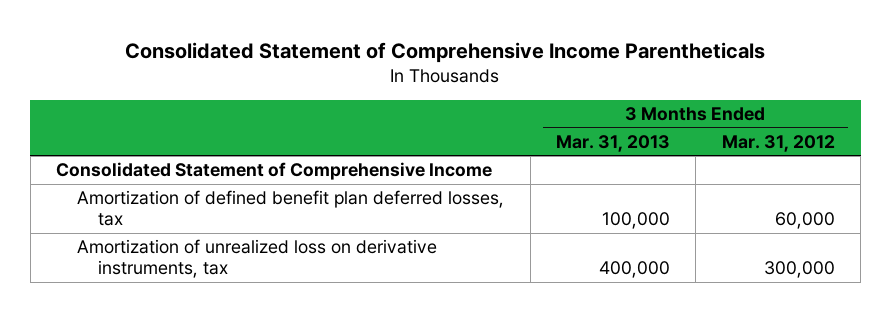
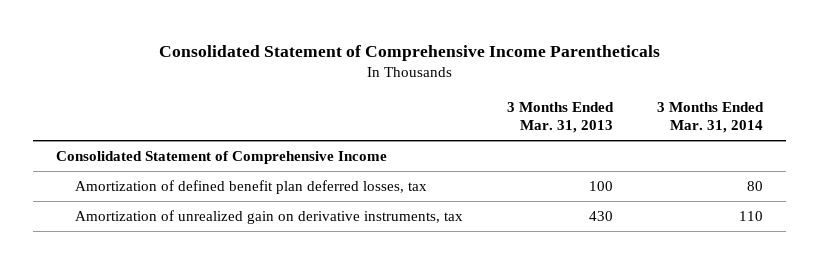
- | 3 Months Ended Mar. 31, 2013 | 3 Months Ended Mar. 31, 2012
+ | 3 Months Ended Mar. 31, 2013 | 3 Months Ended Mar. 31, 2014
- Amortization of defined benefit plan deferred losses, tax | 100,000 | 60,000
- Amortization of unrealized loss on derivative instruments, tax | 400,000 | 300,000
+ Amortization of defined benefit plan deferred losses, tax | 100 | 80
+ Amortization of unrealized gain on derivative instruments, tax | 430 | 110

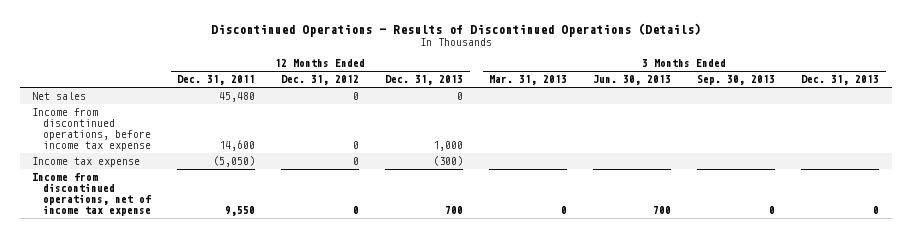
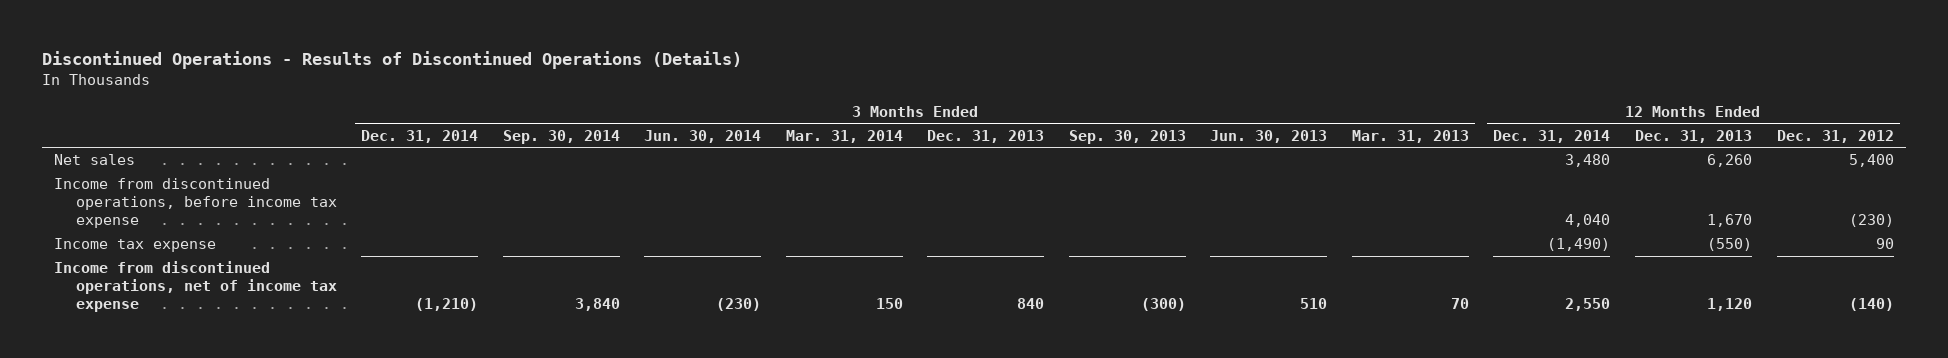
- | 12 Months Ended Dec. 31, 2011 | 12 Months Ended Dec. 31, 2012 | 12 Months Ended Dec. 31, 2013 | 3 Months Ended Mar. 31, 2013 | 3 Months Ended Jun. 30, 2013 | 3 Months Ended Sep. 30, 2013 | 3 Months Ended Dec. 31, 2013
+ | 3 Months Ended Dec. 31, 2014 | 3 Months Ended Sep. 30, 2014 | 3 Months Ended Jun. 30, 2014 | 3 Months Ended Mar. 31, 2014 | 3 Months Ended Dec. 31, 2013 | 3 Months Ended Sep. 30, 2013 | 3 Months Ended Jun. 30, 2013 | 3 Months Ended Mar. 31, 2013 | 12 Months Ended Dec. 31, 2014 | 12 Months Ended Dec. 31, 2013 | 12 Months Ended Dec. 31, 2012
- Net sales | 45,480 | 0 | 0 | | | |
- Income from discontinued operations, before income tax expense | 14,600 | 0 | 1,000 | | | |
- Income tax expense | (5,050) | 0 | (300) | | | |
- Income from discontinued operations, net of income tax expense | 9,550 | 0 | 700 | 0 | 700 | 0 | 0
+ Net sales | | | | | | | | | 3,480 | 6,260 | 5,400
+ Income from discontinued operations, before income tax expense | | | | | | | | | 4,040 | 1,670 | (230)
+ Income tax expense | | | | | | | | | (1,490) | (550) | 90
+ Income from discontinued operations, net of income tax expense | (1,210) | 3,840 | (230) | 150 | 840 | (300) | 510 | 70 | 2,550 | 1,120 | (140)

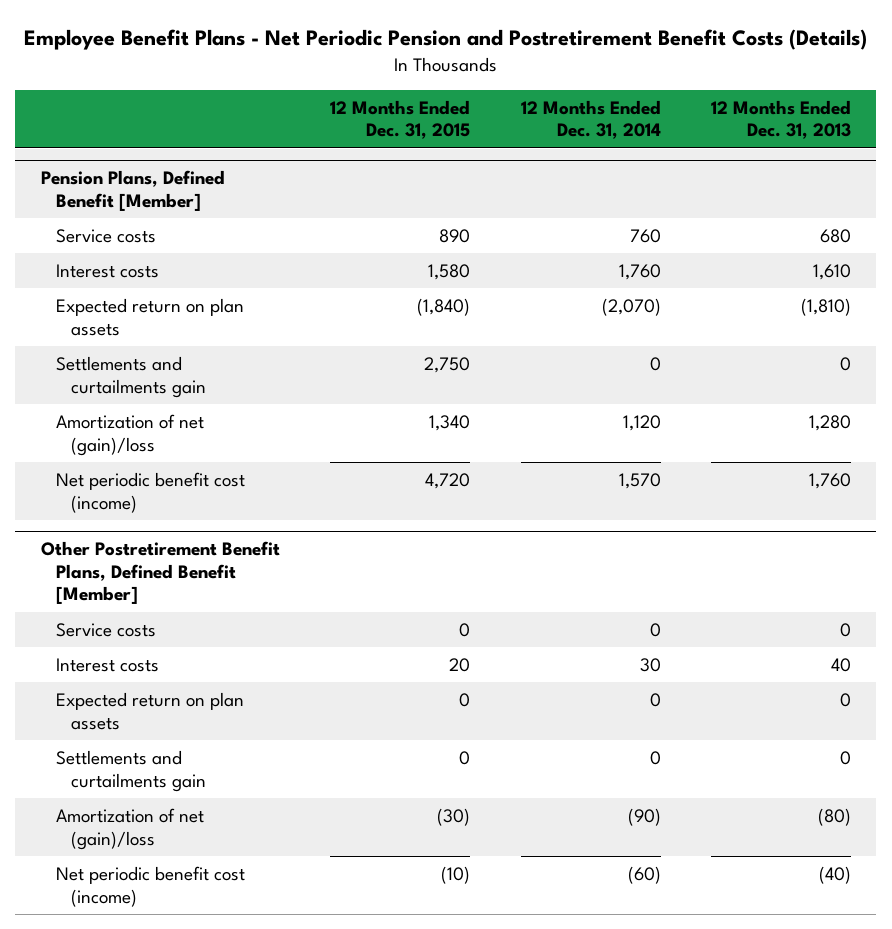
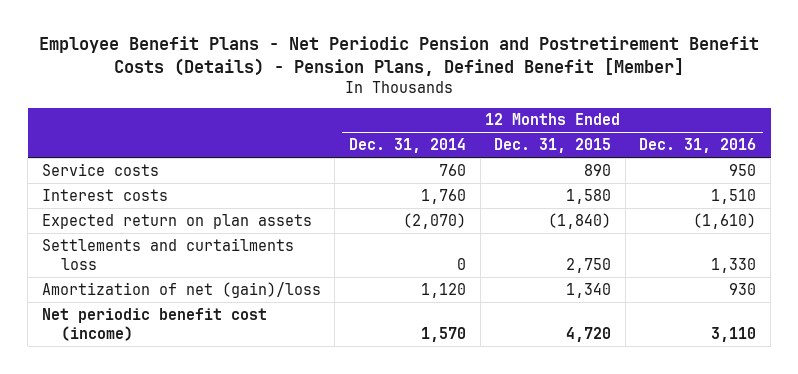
- Employee Benefit Plans - Net Periodic Pension and Postretirement Benefit Costs (Details)
+ Employee Benefit Plans - Net Periodic Pension and Postretirement Benefit Costs (Details) - Pension Plans, Defined Benefit [Member]
- | 12 Months Ended Dec. 31, 2015 | 12 Months Ended Dec. 31, 2014 | 12 Months Ended Dec. 31, 2013
+ | 12 Months Ended Dec. 31, 2014 | 12 Months Ended Dec. 31, 2015 | 12 Months Ended Dec. 31, 2016
- Pension Plans, Defined Benefit [Member]
- Settlements and curtailments gain | 2,750 | 0 | 0
+ Settlements and curtailments loss | 0 | 2,750 | 1,330
- Other Postretirement Benefit Plans, Defined Benefit [Member]
- Service costs | 0 | 0 | 0
- Interest costs | 20 | 30 | 40
- Expected return on plan assets | 0 | 0 | 0
- Settlements and curtailments gain | 0 | 0 | 0
- Amortization of net (gain)/loss | (30) | (90) | (80)
- Net periodic benefit cost (income) | (10) | (60) | (40)

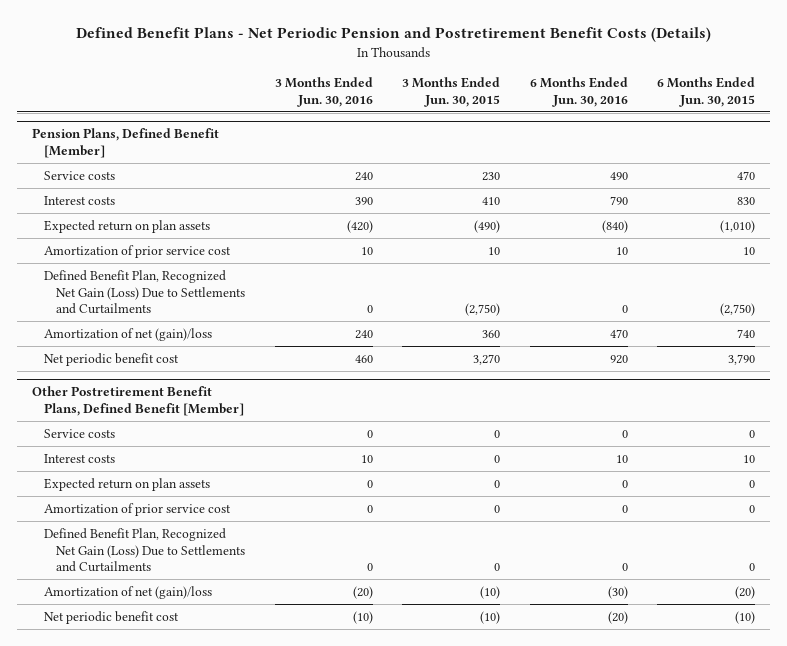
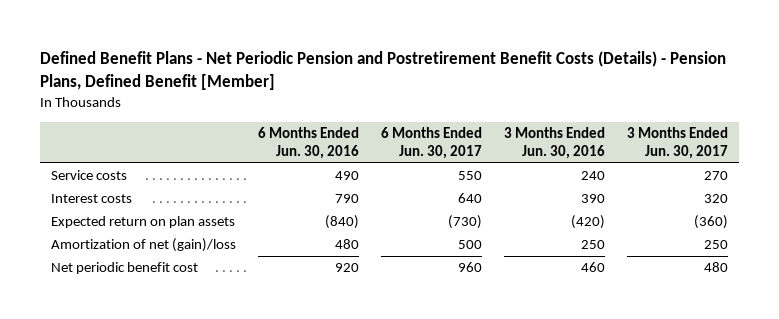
- Defined Benefit Plans - Net Periodic Pension and Postretirement Benefit Costs (Details)
+ Defined Benefit Plans - Net Periodic Pension and Postretirement Benefit Costs (Details) - Pension Plans, Defined Benefit [Member]
- | 3 Months Ended Jun. 30, 2016 | 3 Months Ended Jun. 30, 2015 | 6 Months Ended Jun. 30, 2016 | 6 Months Ended Jun. 30, 2015
+ | 6 Months Ended Jun. 30, 2016 | 6 Months Ended Jun. 30, 2017 | 3 Months Ended Jun. 30, 2016 | 3 Months Ended Jun. 30, 2017
- Pension Plans, Defined Benefit [Member]
- Amortization of prior service cost | 10 | 10 | 10 | 10
- Defined Benefit Plan, Recognized Net Gain (Loss) Due to Settlements and Curtailments | 0 | (2,750) | 0 | (2,750)
- Amortization of net (gain)/loss | 240 | 360 | 470 | 740
+ Amortization of net (gain)/loss | 480 | 500 | 250 | 250
- Other Postretirement Benefit Plans, Defined Benefit [Member]
- Service costs | 0 | 0 | 0 | 0
- Interest costs | 10 | 0 | 10 | 10
- Expected return on plan assets | 0 | 0 | 0 | 0
- Amortization of prior service cost | 0 | 0 | 0 | 0
- Defined Benefit Plan, Recognized Net Gain (Loss) Due to Settlements and Curtailments | 0 | 0 | 0 | 0
- Amortization of net (gain)/loss | (20) | (10) | (30) | (20)
- Net periodic benefit cost | (10) | (10) | (20) | (10)

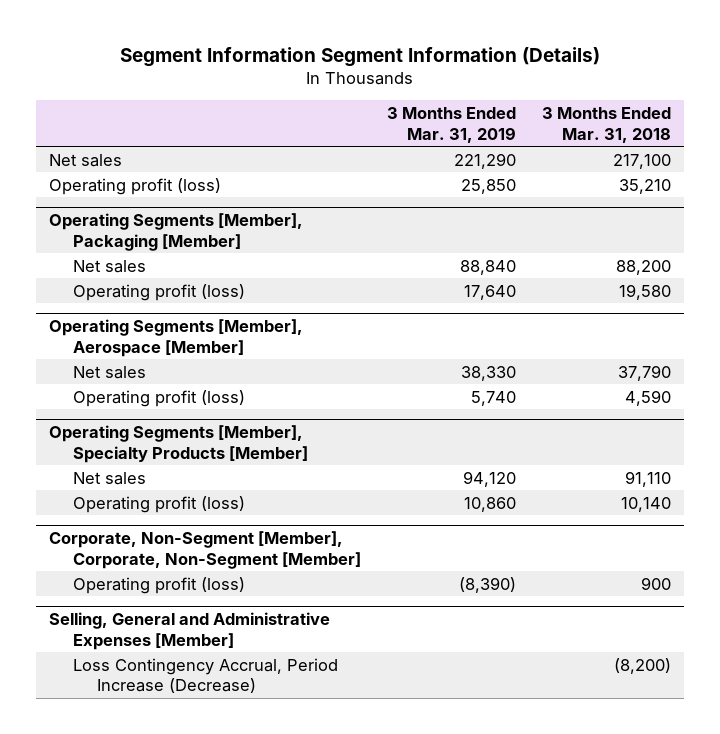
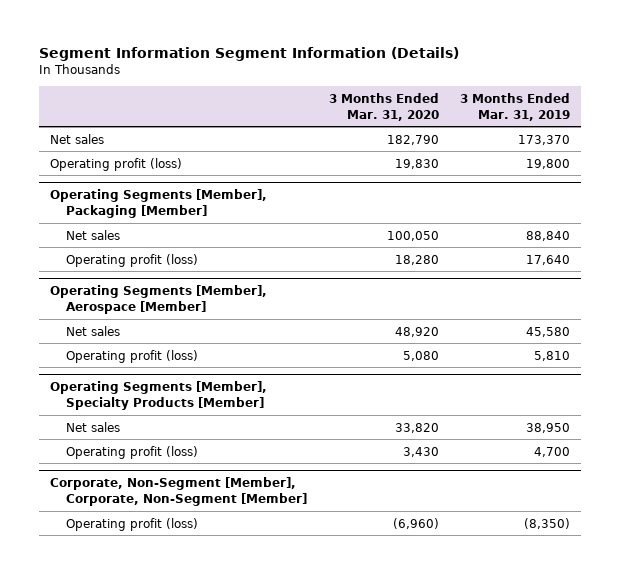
- | 3 Months Ended Mar. 31, 2019 | 3 Months Ended Mar. 31, 2018
+ | 3 Months Ended Mar. 31, 2020 | 3 Months Ended Mar. 31, 2019
- Net sales | 221,290 | 217,100
- Operating profit (loss) | 25,850 | 35,210
+ Net sales | 182,790 | 173,370
+ Operating profit (loss) | 19,830 | 19,800
@ Operating Segments [Member], Aerospace [Member]
- Net sales | 38,330 | 37,790
- Operating profit (loss) | 5,740 | 4,590
+ Net sales | 48,920 | 45,580
+ Operating profit (loss) | 5,080 | 5,810
@ Operating Segments [Member], Specialty Products [Member]
- Net sales | 94,120 | 91,110
- Operating profit (loss) | 10,860 | 10,140
+ Net sales | 33,820 | 38,950
+ Operating profit (loss) | 3,430 | 4,700
@ Corporate, Non-Segment [Member], Corporate, Non-Segment [Member]
- Operating profit (loss) | (8,390) | 900
- Selling, General and Administrative Expenses [Member]
- Loss Contingency Accrual, Period Increase (Decrease) | | (8,200)
@ Corporate, Non-Segment [Member], Corporate, Non-Segment [Member]
+ Operating profit (loss) | (6,960) | (8,350)

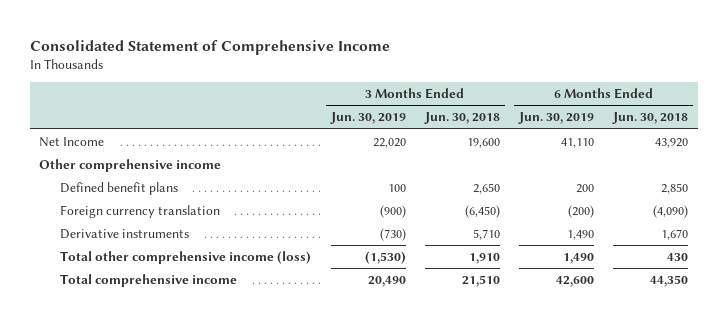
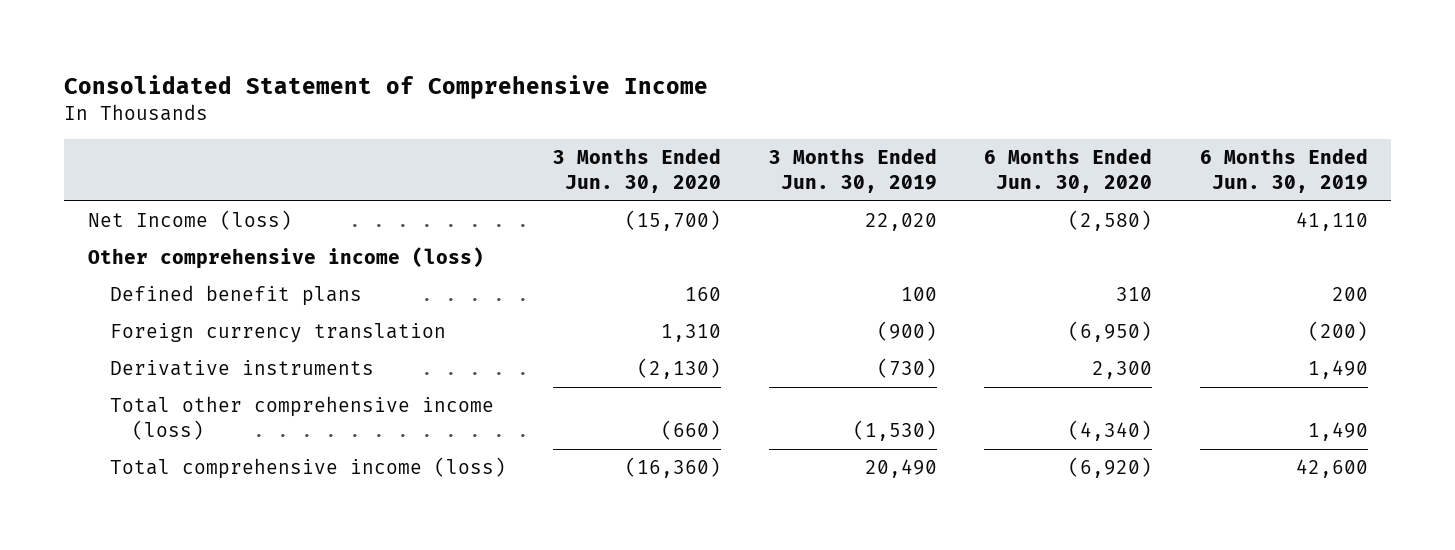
- | 3 Months Ended Jun. 30, 2019 | 3 Months Ended Jun. 30, 2018 | 6 Months Ended Jun. 30, 2019 | 6 Months Ended Jun. 30, 2018
+ | 3 Months Ended Jun. 30, 2020 | 3 Months Ended Jun. 30, 2019 | 6 Months Ended Jun. 30, 2020 | 6 Months Ended Jun. 30, 2019
- Net Income | 22,020 | 19,600 | 41,110 | 43,920
- Other comprehensive income
+ Net Income (loss) | (15,700) | 22,020 | (2,580) | 41,110
+ Other comprehensive income (loss)
- Total comprehensive income | 20,490 | 21,510 | 42,600 | 44,350
+ Total comprehensive income (loss) | (16,360) | 20,490 | (6,920) | 42,600

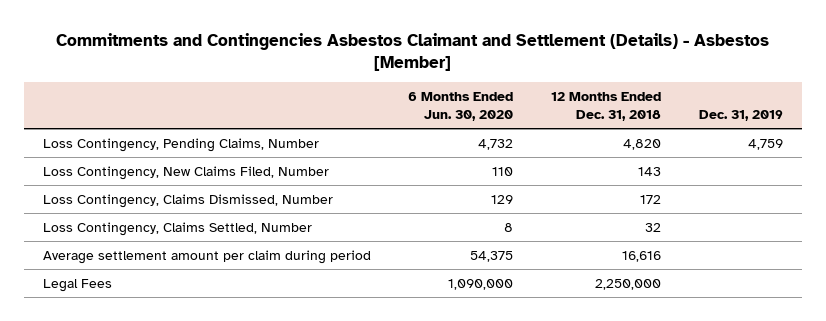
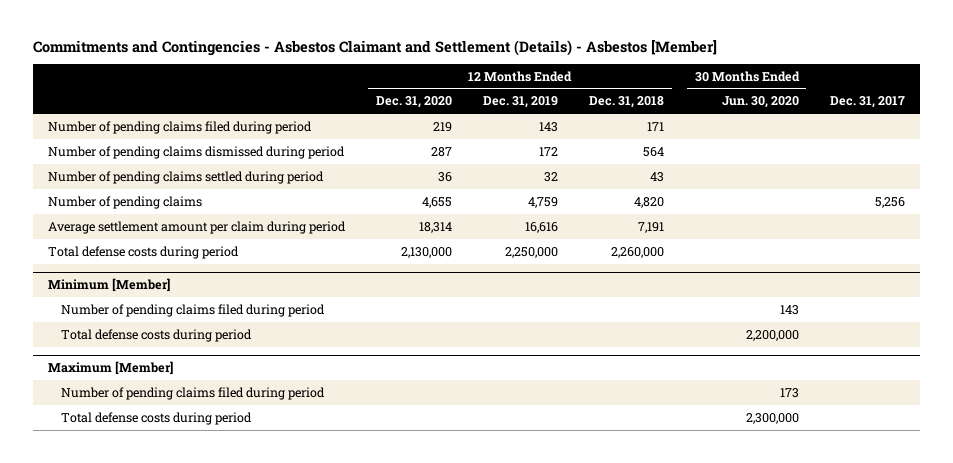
- Commitments and Contingencies Asbestos Claimant and Settlement (Details) - Asbestos [Member]
+ Commitments and Contingencies - Asbestos Claimant and Settlement (Details) - Asbestos [Member]
- | 6 Months Ended Jun. 30, 2020 | 12 Months Ended Dec. 31, 2018 | Dec. 31, 2019
+ | 12 Months Ended Dec. 31, 2020 | 12 Months Ended Dec. 31, 2019 | 12 Months Ended Dec. 31, 2018 | 30 Months Ended Jun. 30, 2020 | Dec. 31, 2017
- Loss Contingency, Pending Claims, Number | 4,732 | 4,820 | 4,759
- Loss Contingency, New Claims Filed, Number | 110 | 143 |
- Loss Contingency, Claims Dismissed, Number | 129 | 172 |
- Loss Contingency, Claims Settled, Number | 8 | 32 |
- Average settlement amount per claim during period | 54,375 | 16,616 |
- Legal Fees | 1,090,000 | 2,250,000 |
+ Number of pending claims filed during period | 219 | 143 | 171 | |
+ Number of pending claims dismissed during period | 287 | 172 | 564 | |
+ Number of pending claims settled during period | 36 | 32 | 43 | |
+ Number of pending claims | 4,655 | 4,759 | 4,820 | | 5,256
+ Average settlement amount per claim during period | 18,314 | 16,616 | 7,191 | |
+ Total defense costs during period | 2,130,000 | 2,250,000 | 2,260,000 | |
+ Minimum [Member]
+ Number of pending claims filed during period | | | | 143 |
+ Total defense costs during period | | | | 2,200,000 |
+ Maximum [Member]
+ Number of pending claims filed during period | | | | 173 |
+ Total defense costs during period | | | | 2,300,000 |

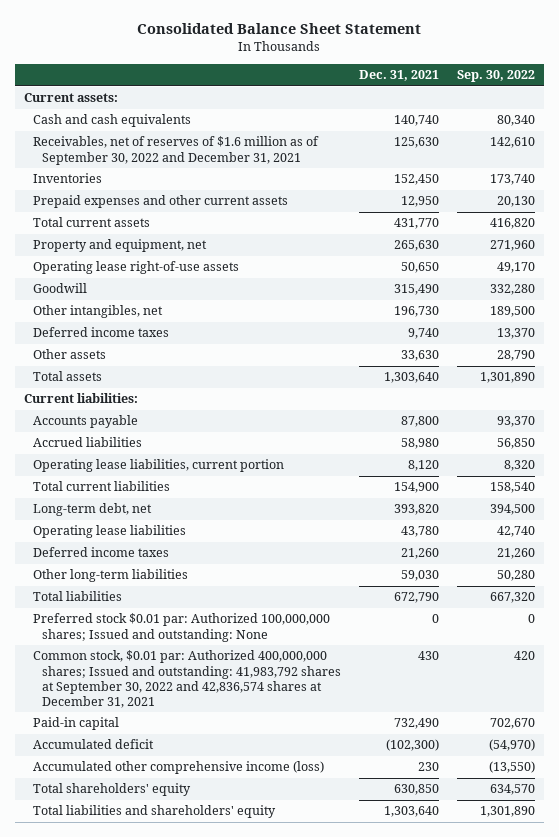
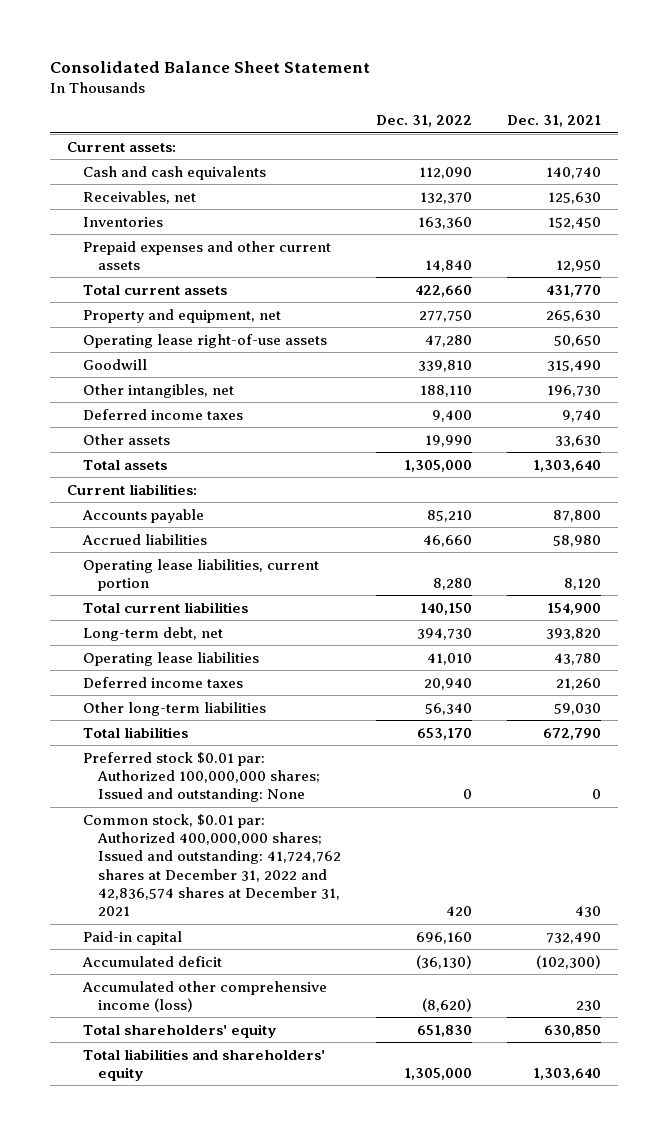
- | Dec. 31, 2021 | Sep. 30, 2022
+ | Dec. 31, 2022 | Dec. 31, 2021
- Receivables, net of reserves of $1.6 million as of September 30, 2022 and December 31, 2021 | 125,630 | 142,610
+ Receivables, net | 132,370 | 125,630
- Common stock, $0.01 par: Authorized 400,000,000 shares; Issued and outstanding: 41,983,792 shares at September 30, 2022 and 42,836,574 shares at December 31, 2021 | 430 | 420
+ Common stock, $0.01 par: Authorized 400,000,000 shares; Issued and outstanding: 41,724,762 shares at December 31, 2022 and 42,836,574 shares at December 31, 2021 | 420 | 430

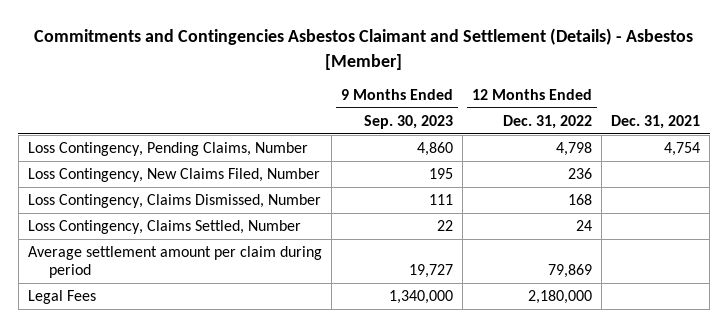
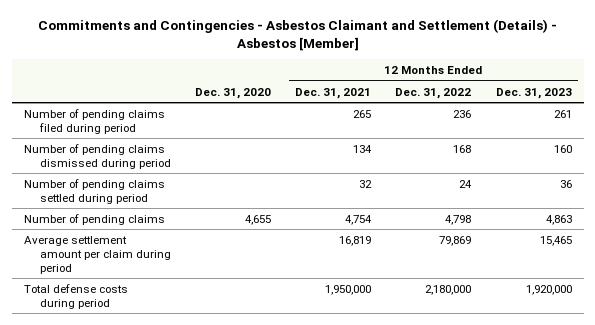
- Commitments and Contingencies Asbestos Claimant and Settlement (Details) - Asbestos [Member]
+ Commitments and Contingencies - Asbestos Claimant and Settlement (Details) - Asbestos [Member]
- | 9 Months Ended Sep. 30, 2023 | 12 Months Ended Dec. 31, 2022 | Dec. 31, 2021
+ | Dec. 31, 2020 | 12 Months Ended Dec. 31, 2021 | 12 Months Ended Dec. 31, 2022 | 12 Months Ended Dec. 31, 2023
- Loss Contingency, Pending Claims, Number | 4,860 | 4,798 | 4,754
- Loss Contingency, New Claims Filed, Number | 195 | 236 |
- Loss Contingency, Claims Dismissed, Number | 111 | 168 |
- Loss Contingency, Claims Settled, Number | 22 | 24 |
+ Number of pending claims filed during period | | 265 | 236 | 261
+ Number of pending claims dismissed during period | | 134 | 168 | 160
+ Number of pending claims settled during period | | 32 | 24 | 36
+ Number of pending claims | 4,655 | 4,754 | 4,798 | 4,863
- Legal Fees | 1,340,000 | 2,180,000 |
+ Total defense costs during period | | 1,950,000 | 2,180,000 | 1,920,000

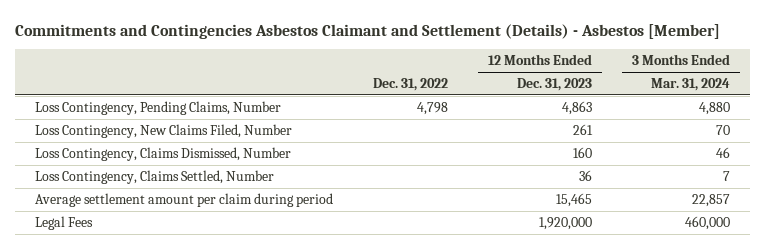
- Commitments and Contingencies - Asbestos Claimant and Settlement (Details) - Asbestos [Member]
+ Commitments and Contingencies Asbestos Claimant and Settlement (Details) - Asbestos [Member]
- | Dec. 31, 2020 | 12 Months Ended Dec. 31, 2021 | 12 Months Ended Dec. 31, 2022 | 12 Months Ended Dec. 31, 2023
+ | Dec. 31, 2022 | 12 Months Ended Dec. 31, 2023 | 3 Months Ended Mar. 31, 2024
- Number of pending claims filed during period | | 265 | 236 | 261
- Number of pending claims dismissed during period | | 134 | 168 | 160
- Number of pending claims settled during period | | 32 | 24 | 36
- Number of pending claims | 4,655 | 4,754 | 4,798 | 4,863
+ Loss Contingency, Pending Claims, Number | 4,798 | 4,863 | 4,880
+ Loss Contingency, New Claims Filed, Number | | 261 | 70
+ Loss Contingency, Claims Dismissed, Number | | 160 | 46
+ Loss Contingency, Claims Settled, Number | | 36 | 7
- Total defense costs during period | | 1,950,000 | 2,180,000 | 1,920,000
+ Legal Fees | | 1,920,000 | 460,000

